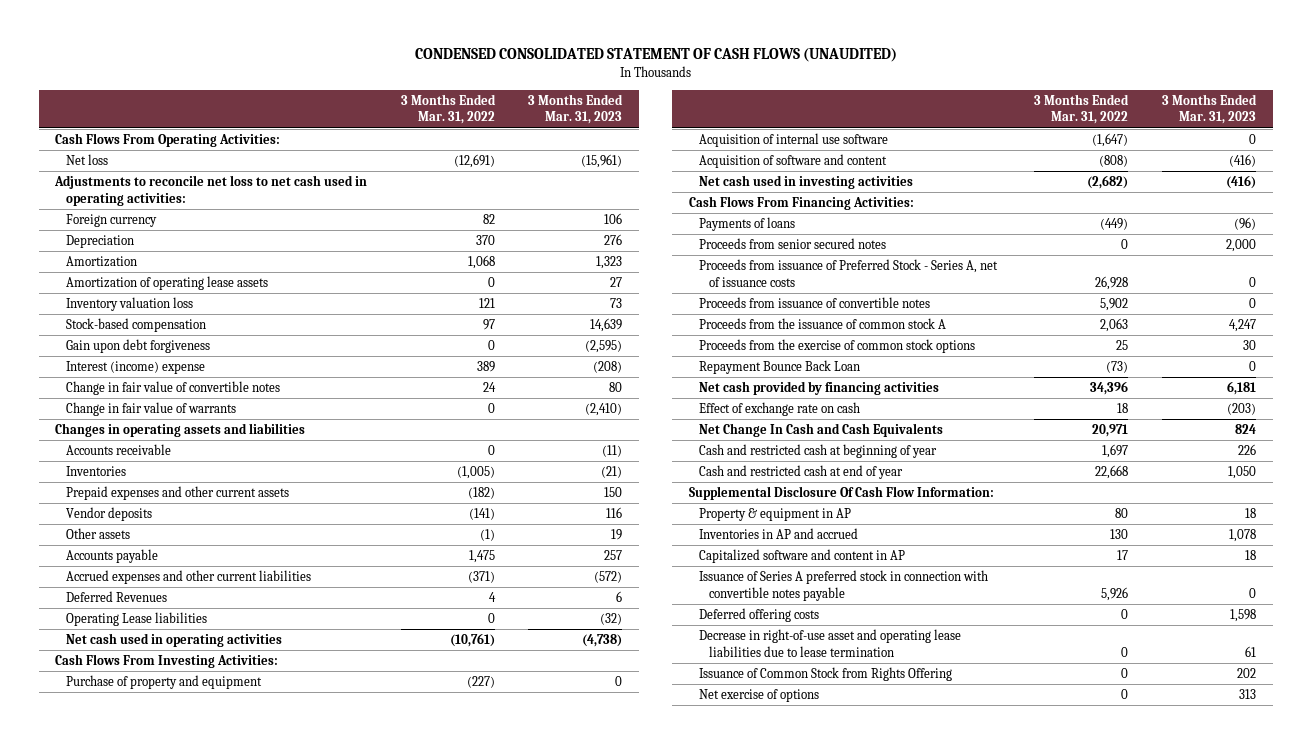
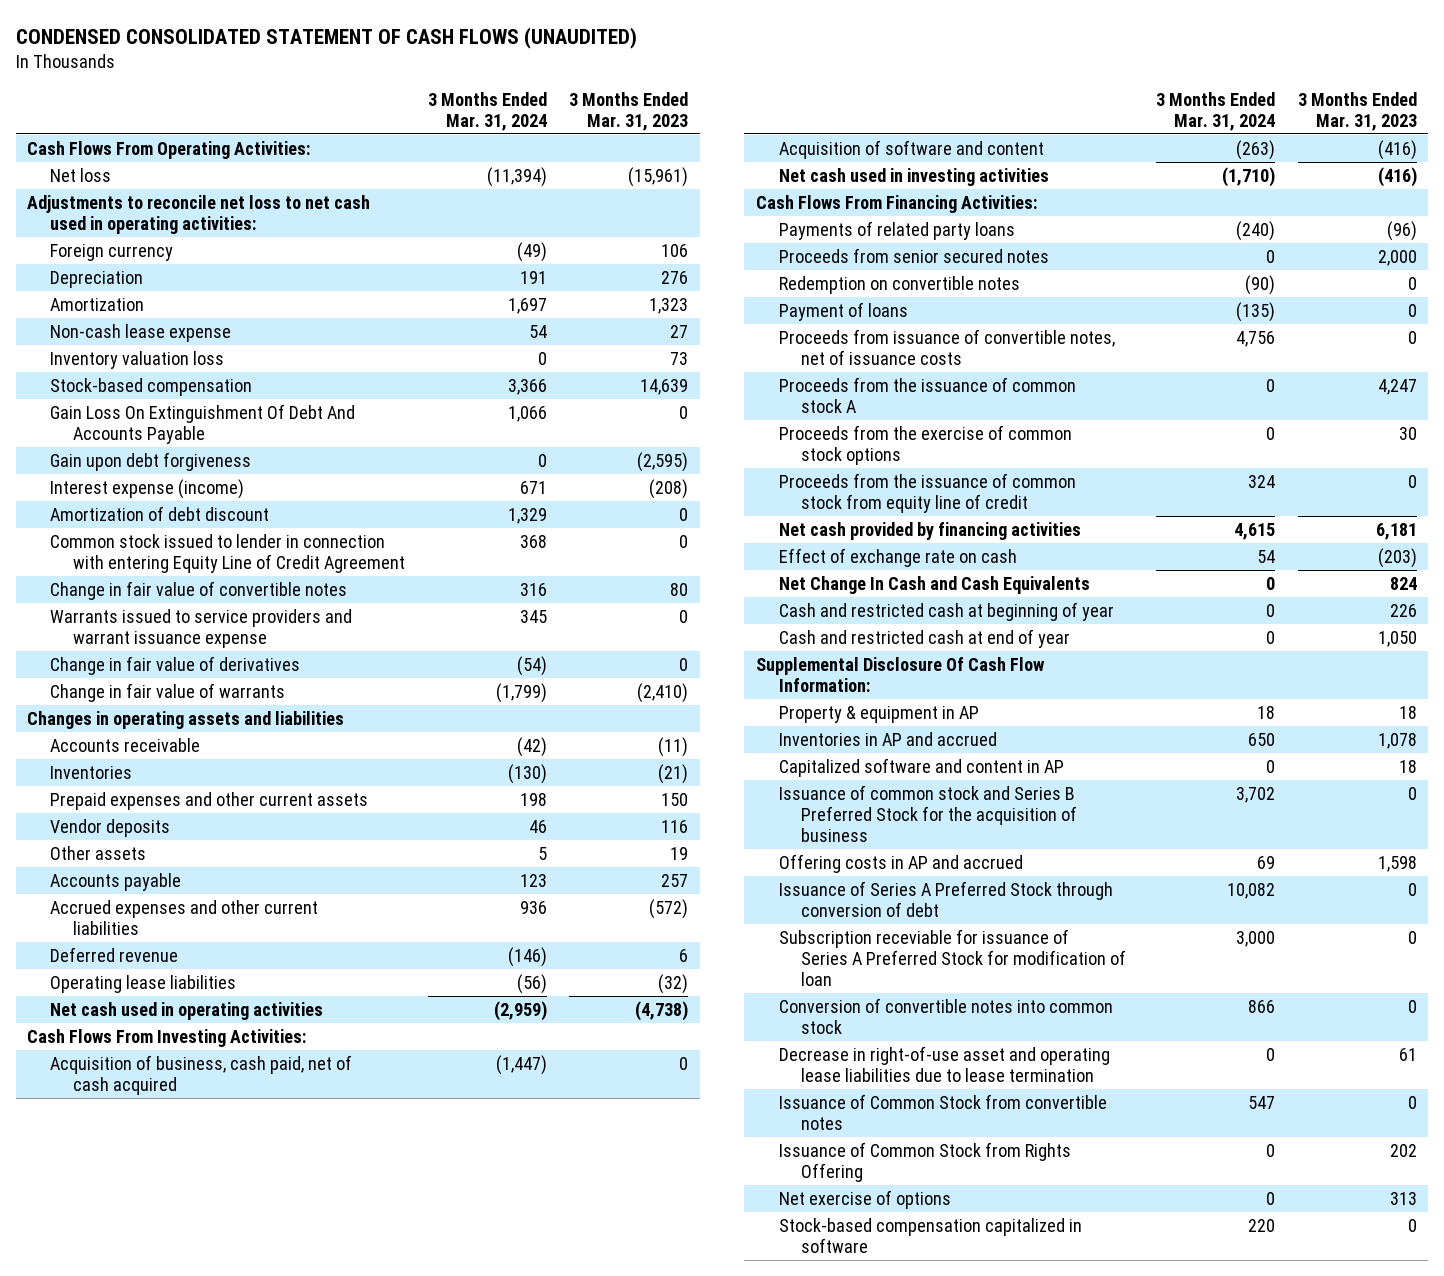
- | 3 Months Ended Mar. 31, 2022 | 3 Months Ended Mar. 31, 2023
+ | 3 Months Ended Mar. 31, 2024 | 3 Months Ended Mar. 31, 2023
- Amortization of operating lease assets | 0 | 27
+ Non-cash lease expense | 54 | 27
+ Gain Loss On Extinguishment Of Debt And Accounts Payable | 1,066 | 0
- Interest (income) expense | 389 | (208)
+ Interest expense (income) | 671 | (208)
+ Amortization of debt discount | 1,329 | 0
+ Common stock issued to lender in connection with entering Equity Line of Credit Agreement | 368 | 0
+ Warrants issued to service providers and warrant issuance expense | 345 | 0
+ Change in fair value of derivatives | (54) | 0
- Deferred Revenues | 4 | 6
- Operating Lease liabilities | 0 | (32)
+ Deferred revenue | (146) | 6
+ Operating lease liabilities | (56) | (32)
- Purchase of property and equipment | (227) | 0
- Acquisition of internal use software | (1,647) | 0
+ Acquisition of business, cash paid, net of cash acquired | (1,447) | 0
- Payments of loans | (449) | (96)
+ Payments of related party loans | (240) | (96)
- Proceeds from issuance of Preferred Stock - Series A, net of issuance costs | 26,928 | 0
- Proceeds from issuance of convertible notes | 5,902 | 0
+ Redemption on convertible notes | (90) | 0
+ Payment of loans | (135) | 0
+ Proceeds from issuance of convertible notes, net of issuance costs | 4,756 | 0
- Repayment Bounce Back Loan | (73) | 0
+ Proceeds from the issuance of common stock from equity line of credit | 324 | 0
- Issuance of Series A preferred stock in connection with convertible notes payable | 5,926 | 0
- Deferred offering costs | 0 | 1,598
+ Issuance of common stock and Series B Preferred Stock for the acquisition of business | 3,702 | 0
+ Offering costs in AP and accrued | 69 | 1,598
+ Issuance of Series A Preferred Stock through conversion of debt | 10,082 | 0
+ Subscription receviable for issuance of Series A Preferred Stock for modification of loan | 3,000 | 0
+ Conversion of convertible notes into common stock | 866 | 0
+ Issuance of Common Stock from convertible notes | 547 | 0
+ Stock-based compensation capitalized in software | 220 | 0

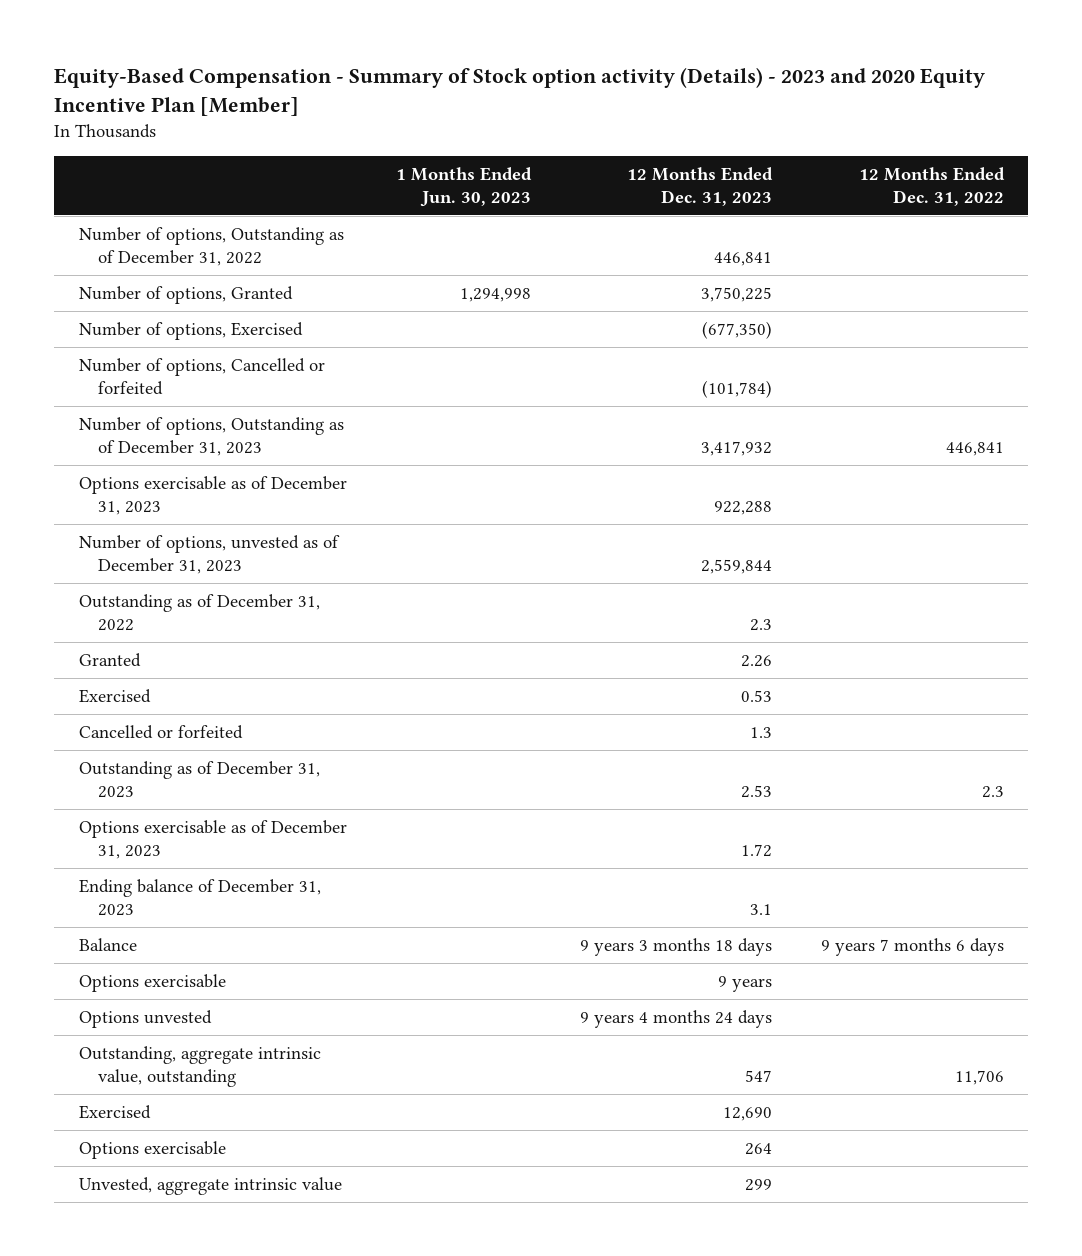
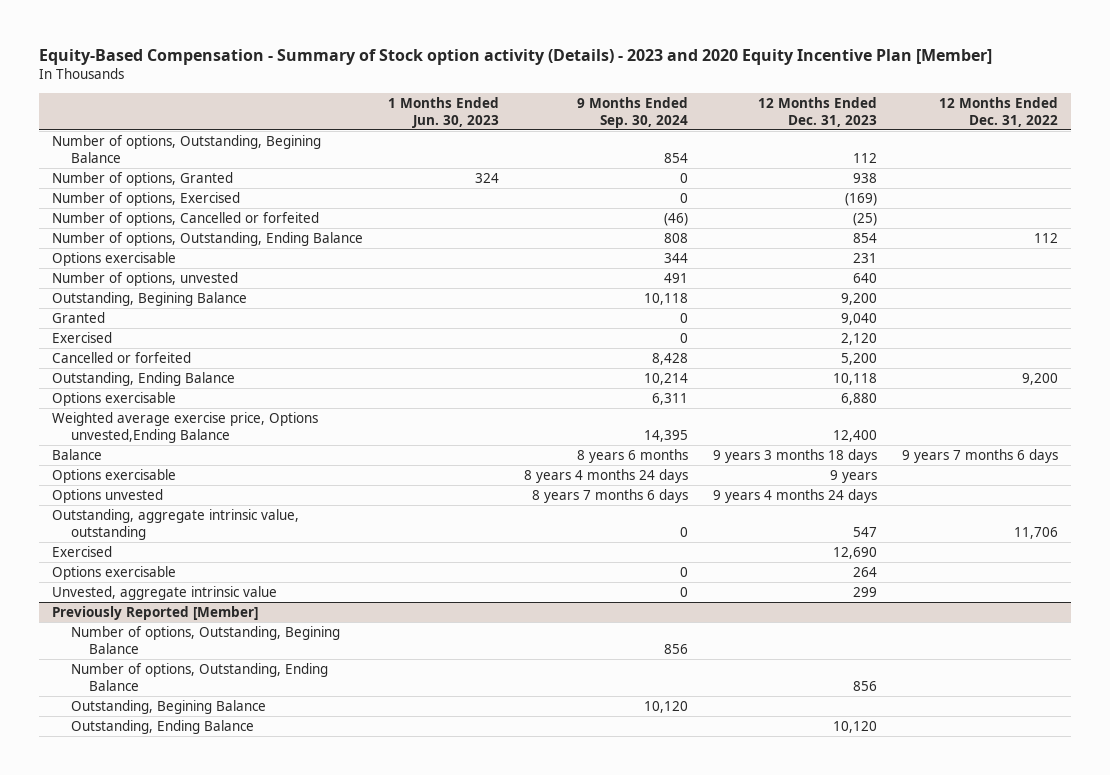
- | 1 Months Ended Jun. 30, 2023 | 12 Months Ended Dec. 31, 2023 | 12 Months Ended Dec. 31, 2022
+ | 1 Months Ended Jun. 30, 2023 | 9 Months Ended Sep. 30, 2024 | 12 Months Ended Dec. 31, 2023 | 12 Months Ended Dec. 31, 2022
- Number of options, Outstanding as of December 31, 2022 | | 446,841 |
- Number of options, Granted | 1,294,998 | 3,750,225 |
- Number of options, Exercised | | (677,350) |
- Number of options, Cancelled or forfeited | | (101,784) |
- Number of options, Outstanding as of December 31, 2023 | | 3,417,932 | 446,841
- Options exercisable as of December 31, 2023 | | 922,288 |
- Number of options, unvested as of December 31, 2023 | | 2,559,844 |
- Outstanding as of December 31, 2022 | | 2.3 |
- Granted | | 2.26 |
- Exercised | | 0.53 |
- Cancelled or forfeited | | 1.3 |
- Outstanding as of December 31, 2023 | | 2.53 | 2.3
- Options exercisable as of December 31, 2023 | | 1.72 |
- Ending balance of December 31, 2023 | | 3.1 |
+ Number of options, Outstanding, Begining Balance | | 854 | 112 |
+ Number of options, Granted | 324 | 0 | 938 |
+ Number of options, Exercised | | 0 | (169) |
+ Number of options, Cancelled or forfeited | | (46) | (25) |
+ Number of options, Outstanding, Ending Balance | | 808 | 854 | 112
+ Options exercisable | | 344 | 231 |
+ Number of options, unvested | | 491 | 640 |
+ Outstanding, Begining Balance | | 10,118 | 9,200 |
+ Granted | | 0 | 9,040 |
+ Exercised | | 0 | 2,120 |
+ Cancelled or forfeited | | 8,428 | 5,200 |
+ Outstanding, Ending Balance | | 10,214 | 10,118 | 9,200
+ Options exercisable | | 6,311 | 6,880 |
+ Weighted average exercise price, Options unvested,Ending Balance | | 14,395 | 12,400 |
+ Previously Reported [Member]
+ Number of options, Outstanding, Begining Balance | | 856 | |
+ Number of options, Outstanding, Ending Balance | | | 856 |
+ Outstanding, Begining Balance | | 10,120 | |
+ Outstanding, Ending Balance | | | 10,120 |

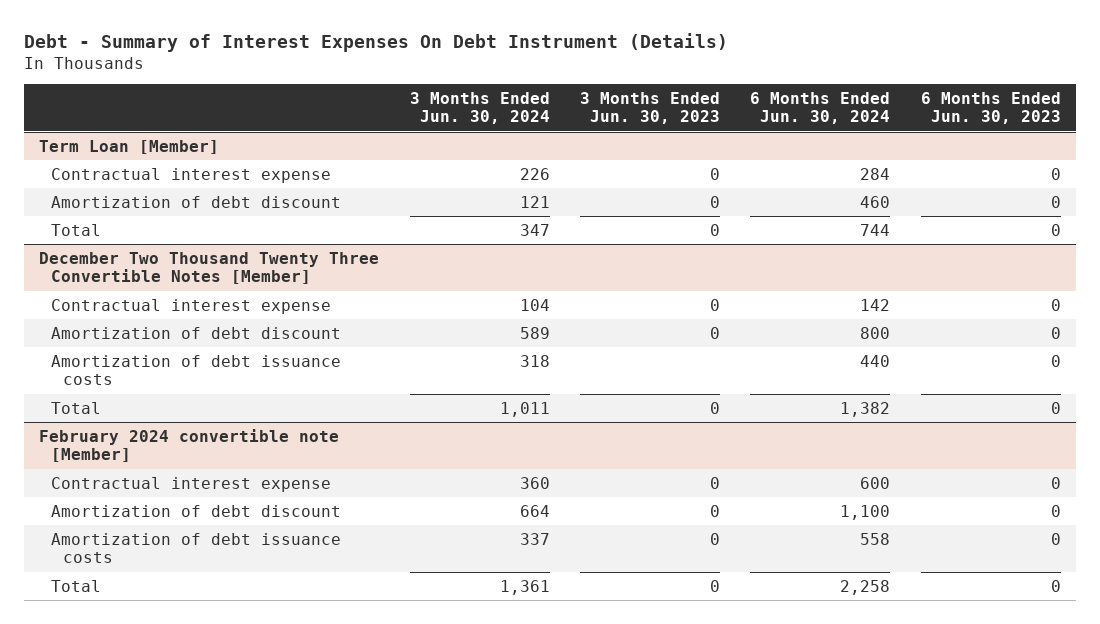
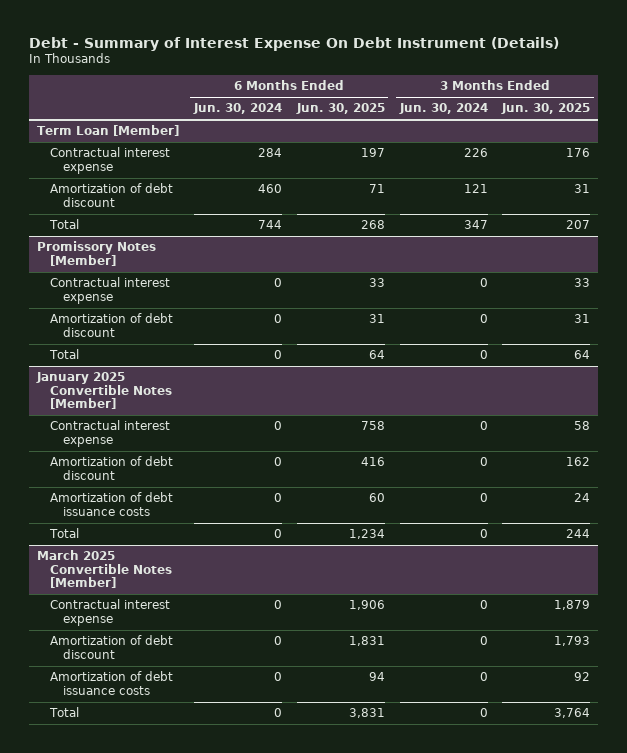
- Debt - Summary of Interest Expenses On Debt Instrument (Details)
+ Debt - Summary of Interest Expense On Debt Instrument (Details)
- | 3 Months Ended Jun. 30, 2024 | 3 Months Ended Jun. 30, 2023 | 6 Months Ended Jun. 30, 2024 | 6 Months Ended Jun. 30, 2023
+ | 6 Months Ended Jun. 30, 2024 | 6 Months Ended Jun. 30, 2025 | 3 Months Ended Jun. 30, 2024 | 3 Months Ended Jun. 30, 2025
- December Two Thousand Twenty Three Convertible Notes [Member]
- Contractual interest expense | 104 | 0 | 142 | 0
- Amortization of debt discount | 589 | 0 | 800 | 0
- Amortization of debt issuance costs | 318 | | 440 | 0
- Total | 1,011 | 0 | 1,382 | 0
- February 2024 convertible note [Member]
- Contractual interest expense | 360 | 0 | 600 | 0
- Amortization of debt discount | 664 | 0 | 1,100 | 0
- Amortization of debt issuance costs | 337 | 0 | 558 | 0
- Total | 1,361 | 0 | 2,258 | 0
+ Promissory Notes [Member]
+ Contractual interest expense | 0 | 33 | 0 | 33
+ Amortization of debt discount | 0 | 31 | 0 | 31
+ Total | 0 | 64 | 0 | 64
+ January 2025 Convertible Notes [Member]
+ Contractual interest expense | 0 | 758 | 0 | 58
+ Amortization of debt discount | 0 | 416 | 0 | 162
+ Amortization of debt issuance costs | 0 | 60 | 0 | 24
+ Total | 0 | 1,234 | 0 | 244
+ March 2025 Convertible Notes [Member]
+ Contractual interest expense | 0 | 1,906 | 0 | 1,879
+ Amortization of debt discount | 0 | 1,831 | 0 | 1,793
+ Amortization of debt issuance costs | 0 | 94 | 0 | 92
+ Total | 0 | 3,831 | 0 | 3,764

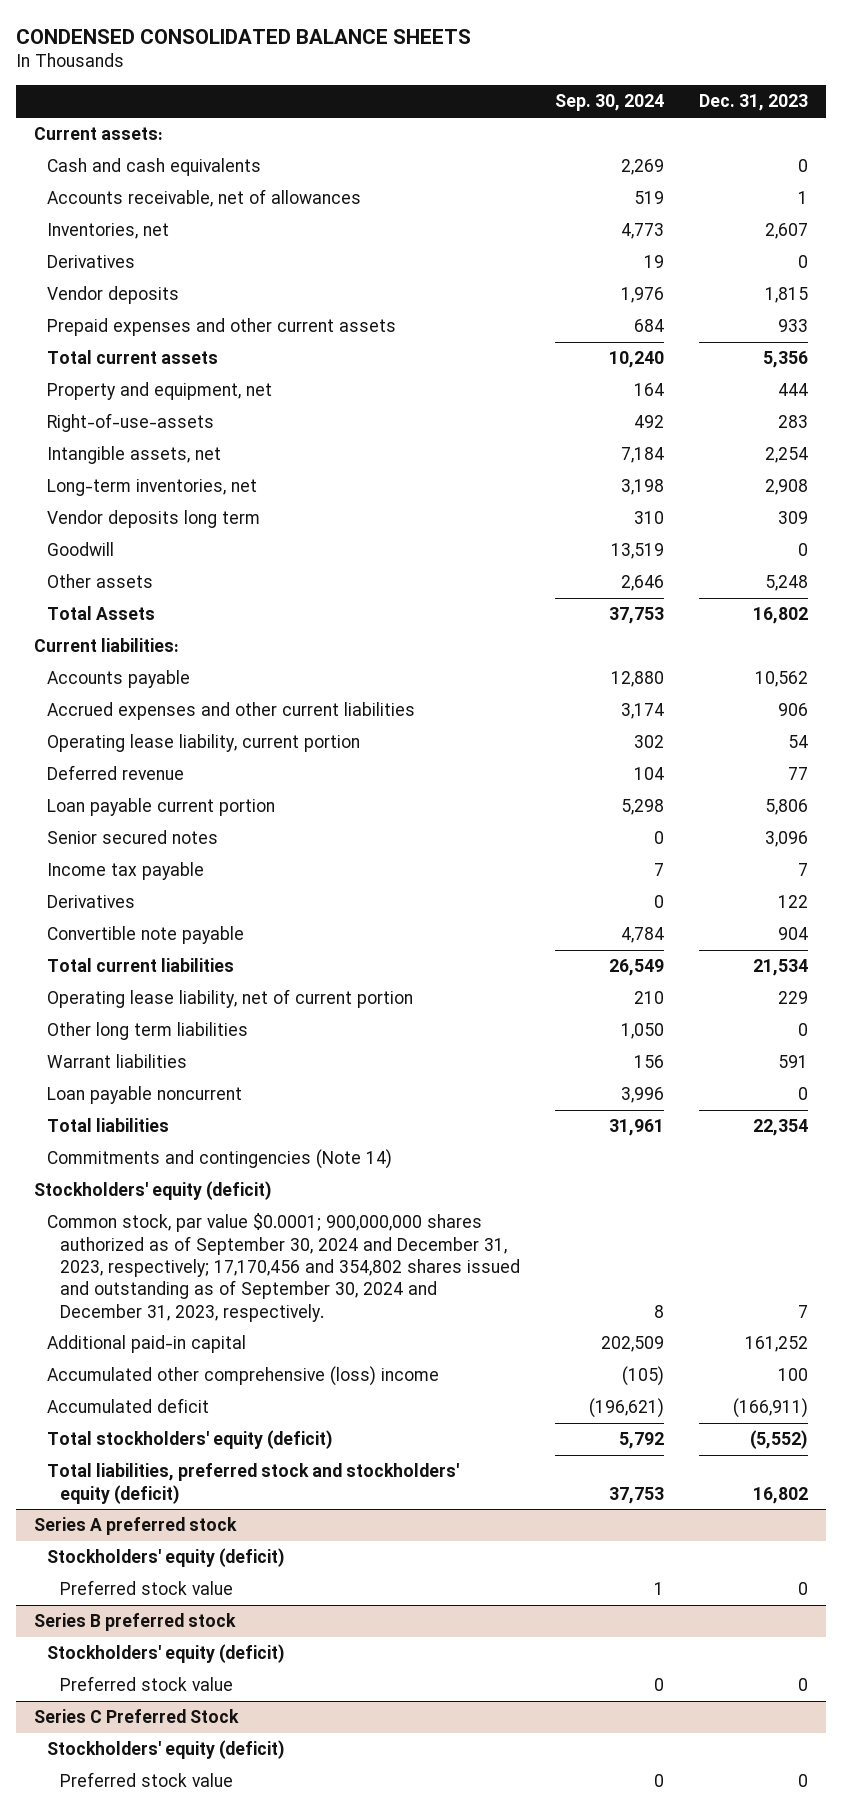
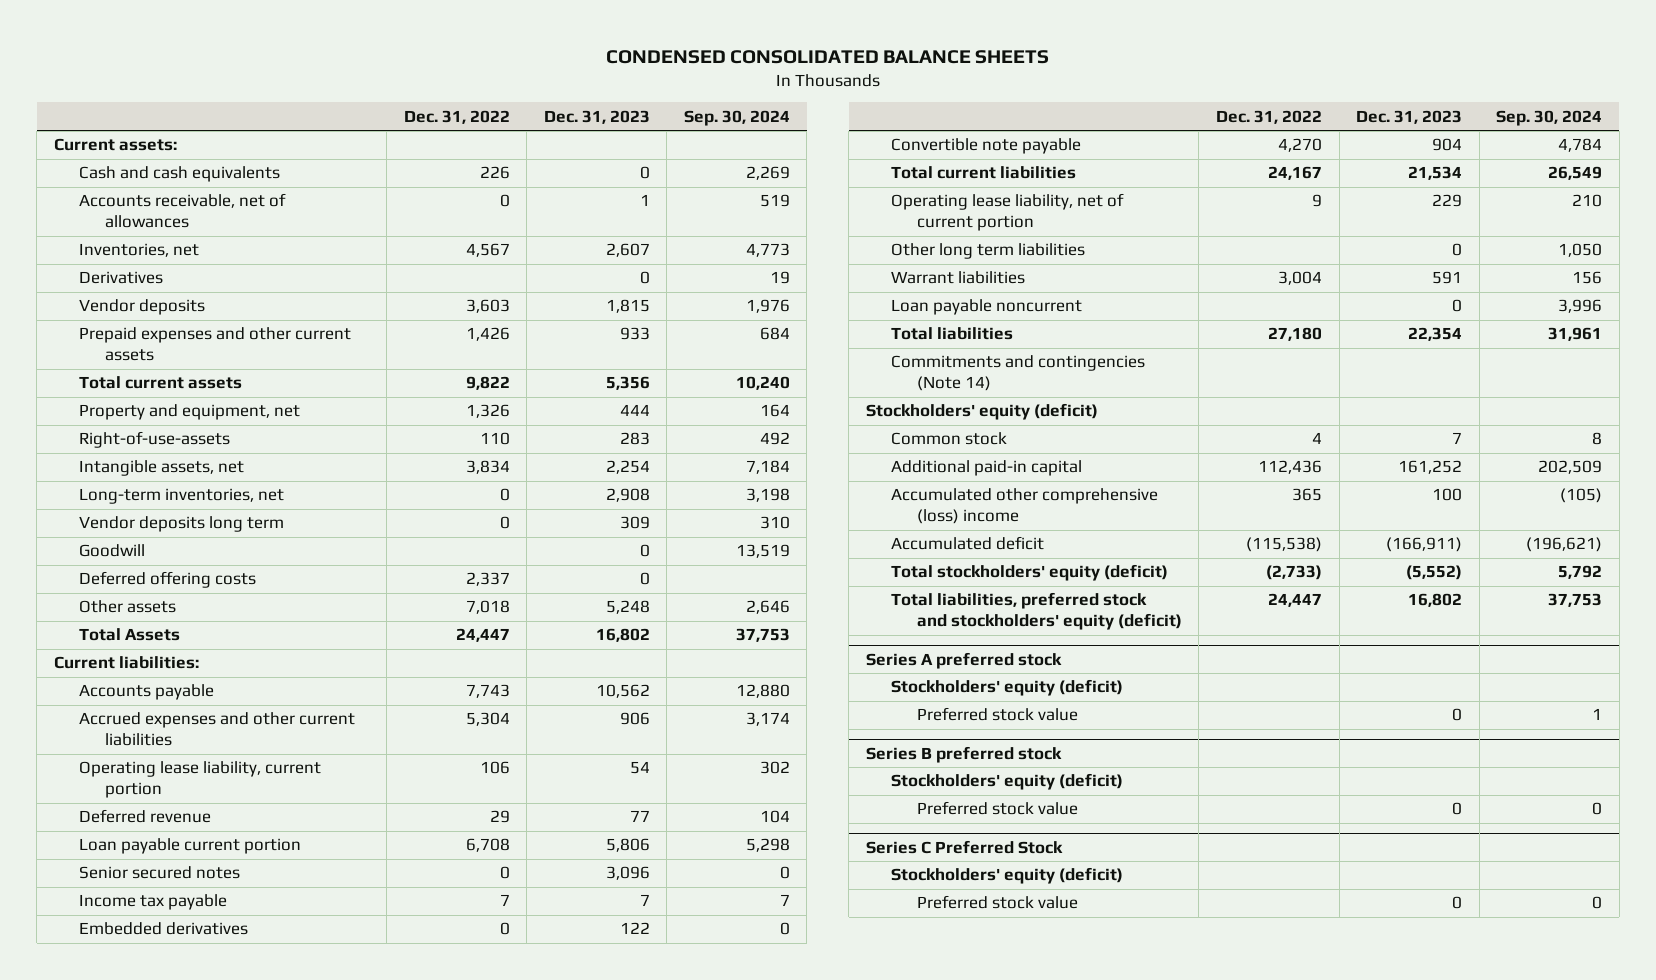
- | Sep. 30, 2024 | Dec. 31, 2023
+ | Dec. 31, 2022 | Dec. 31, 2023 | Sep. 30, 2024
+ Deferred offering costs | 2,337 | 0 |
- Derivatives | 0 | 122
+ Embedded derivatives | 0 | 122 | 0
- Common stock, par value $0.0001; 900,000,000 shares authorized as of September 30, 2024 and December 31, 2023, respectively; 17,170,456 and 354,802 shares issued and outstanding as of September 30, 2024 and December 31, 2023, respectively. | 8 | 7
+ Common stock | 4 | 7 | 8

